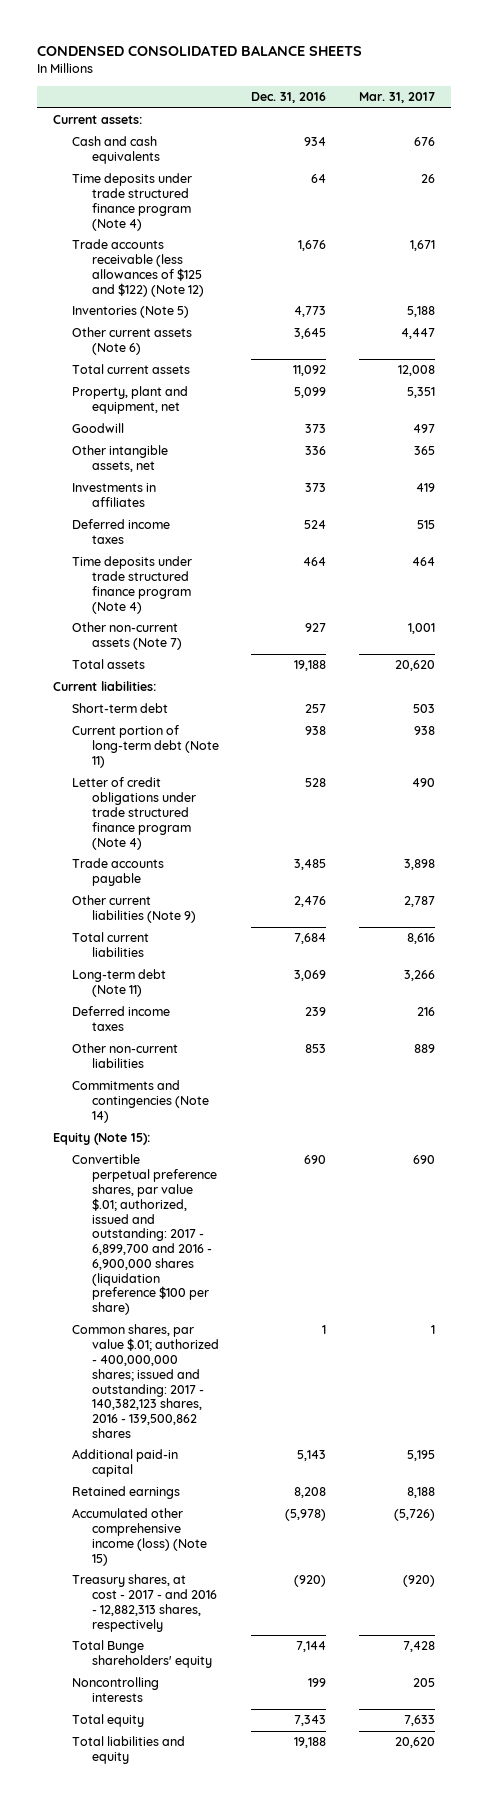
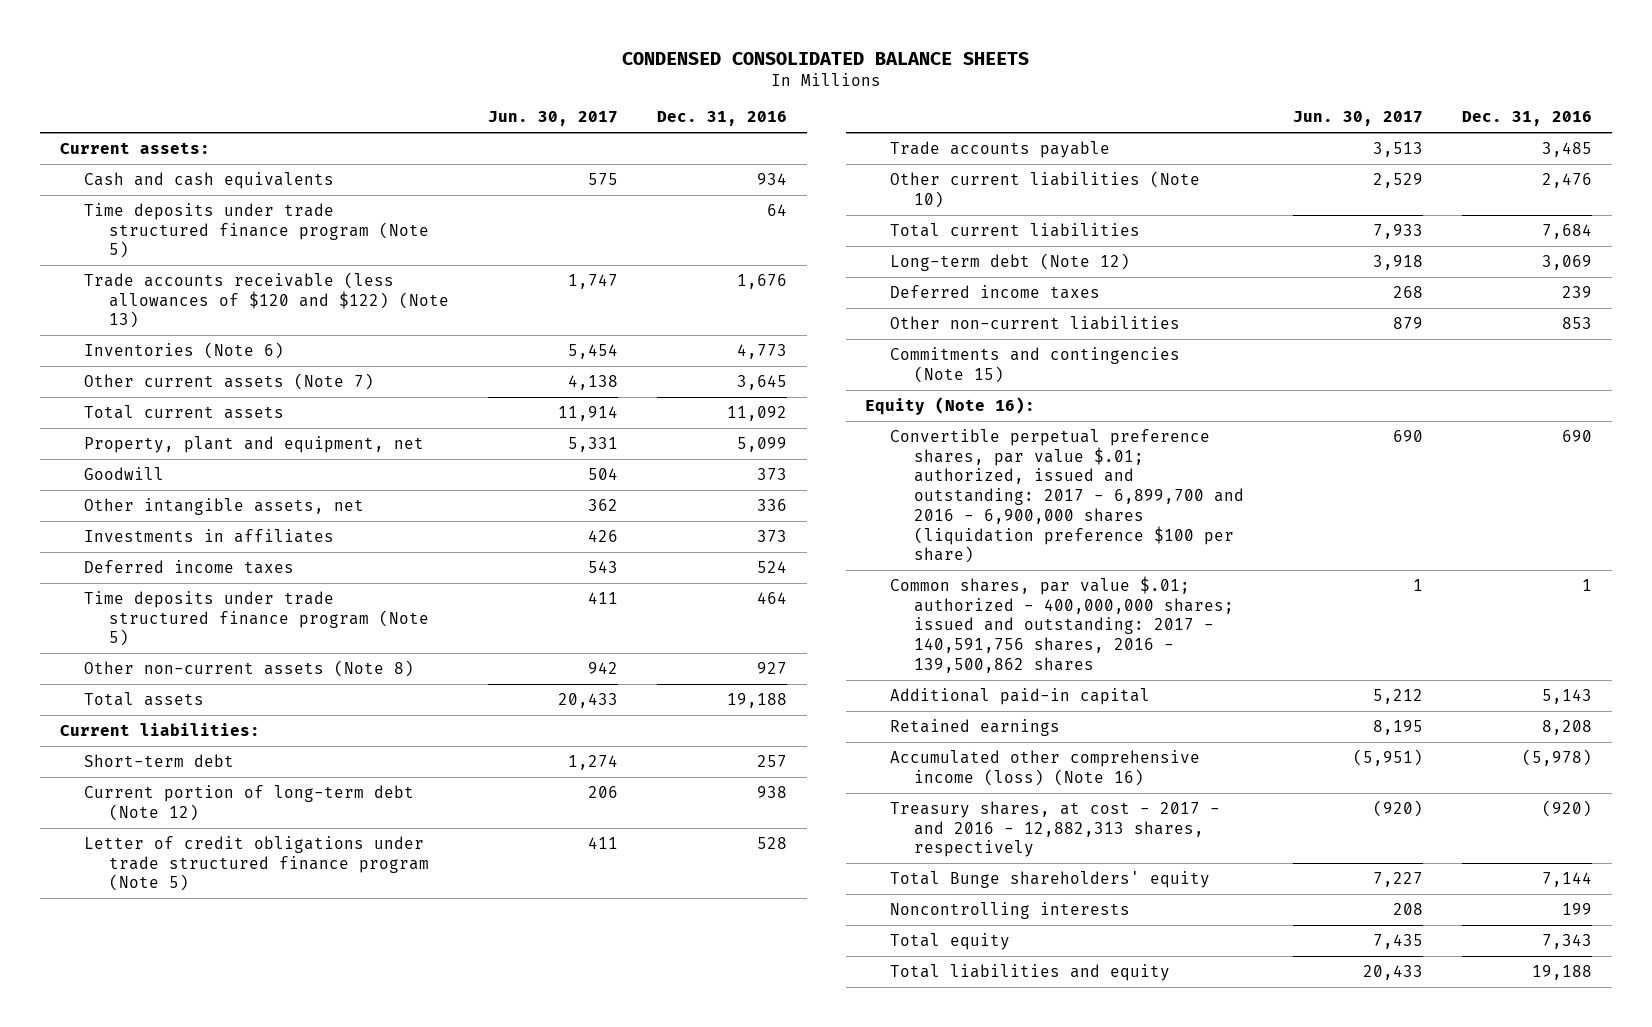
- | Dec. 31, 2016 | Mar. 31, 2017
+ | Jun. 30, 2017 | Dec. 31, 2016
- Time deposits under trade structured finance program (Note 4) | 64 | 26
- Trade accounts receivable (less allowances of $125 and $122) (Note 12) | 1,676 | 1,671
- Inventories (Note 5) | 4,773 | 5,188
- Other current assets (Note 6) | 3,645 | 4,447
+ Time deposits under trade structured finance program (Note 5) | | 64
+ Trade accounts receivable (less allowances of $120 and $122) (Note 13) | 1,747 | 1,676
+ Inventories (Note 6) | 5,454 | 4,773
+ Other current assets (Note 7) | 4,138 | 3,645
- Time deposits under trade structured finance program (Note 4) | 464 | 464
- Other non-current assets (Note 7) | 927 | 1,001
+ Time deposits under trade structured finance program (Note 5) | 411 | 464
+ Other non-current assets (Note 8) | 942 | 927
- Current portion of long-term debt (Note 11) | 938 | 938
- Letter of credit obligations under trade structured finance program (Note 4) | 528 | 490
+ Current portion of long-term debt (Note 12) | 206 | 938
+ Letter of credit obligations under trade structured finance program (Note 5) | 411 | 528
- Other current liabilities (Note 9) | 2,476 | 2,787
+ Other current liabilities (Note 10) | 2,529 | 2,476
- Long-term debt (Note 11) | 3,069 | 3,266
+ Long-term debt (Note 12) | 3,918 | 3,069
- Commitments and contingencies (Note 14)
- Equity (Note 15):
+ Commitments and contingencies (Note 15)
+ Equity (Note 16):
- Common shares, par value $.01; authorized - 400,000,000 shares; issued and outstanding: 2017 - 140,382,123 shares, 2016 - 139,500,862 shares | 1 | 1
+ Common shares, par value $.01; authorized - 400,000,000 shares; issued and outstanding: 2017 - 140,591,756 shares, 2016 - 139,500,862 shares | 1 | 1
- Accumulated other comprehensive income (loss) (Note 15) | (5,978) | (5,726)
+ Accumulated other comprehensive income (loss) (Note 16) | (5,951) | (5,978)

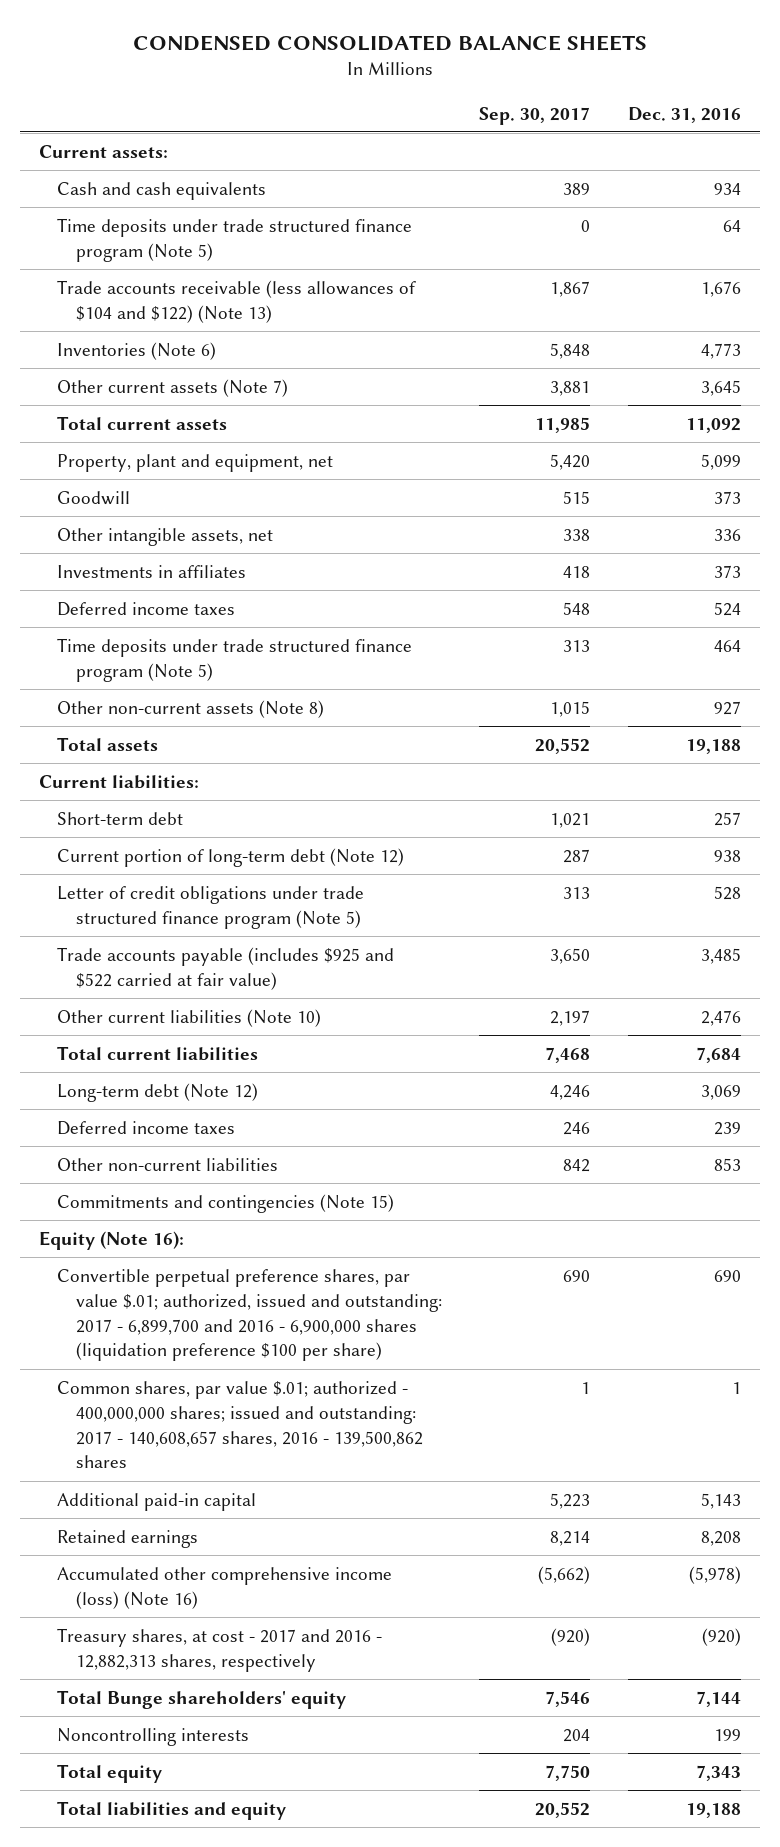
- | Jun. 30, 2017 | Dec. 31, 2016
+ | Sep. 30, 2017 | Dec. 31, 2016
- Trade accounts receivable (less allowances of $120 and $122) (Note 13) | 1,747 | 1,676
+ Trade accounts receivable (less allowances of $104 and $122) (Note 13) | 1,867 | 1,676
- Trade accounts payable | 3,513 | 3,485
+ Trade accounts payable (includes $925 and $522 carried at fair value) | 3,650 | 3,485
- Common shares, par value $.01; authorized - 400,000,000 shares; issued and outstanding: 2017 - 140,591,756 shares, 2016 - 139,500,862 shares | 1 | 1
+ Common shares, par value $.01; authorized - 400,000,000 shares; issued and outstanding: 2017 - 140,608,657 shares, 2016 - 139,500,862 shares | 1 | 1
- Treasury shares, at cost - 2017 - and 2016 - 12,882,313 shares, respectively | (920) | (920)
+ Treasury shares, at cost - 2017 and 2016 - 12,882,313 shares, respectively | (920) | (920)

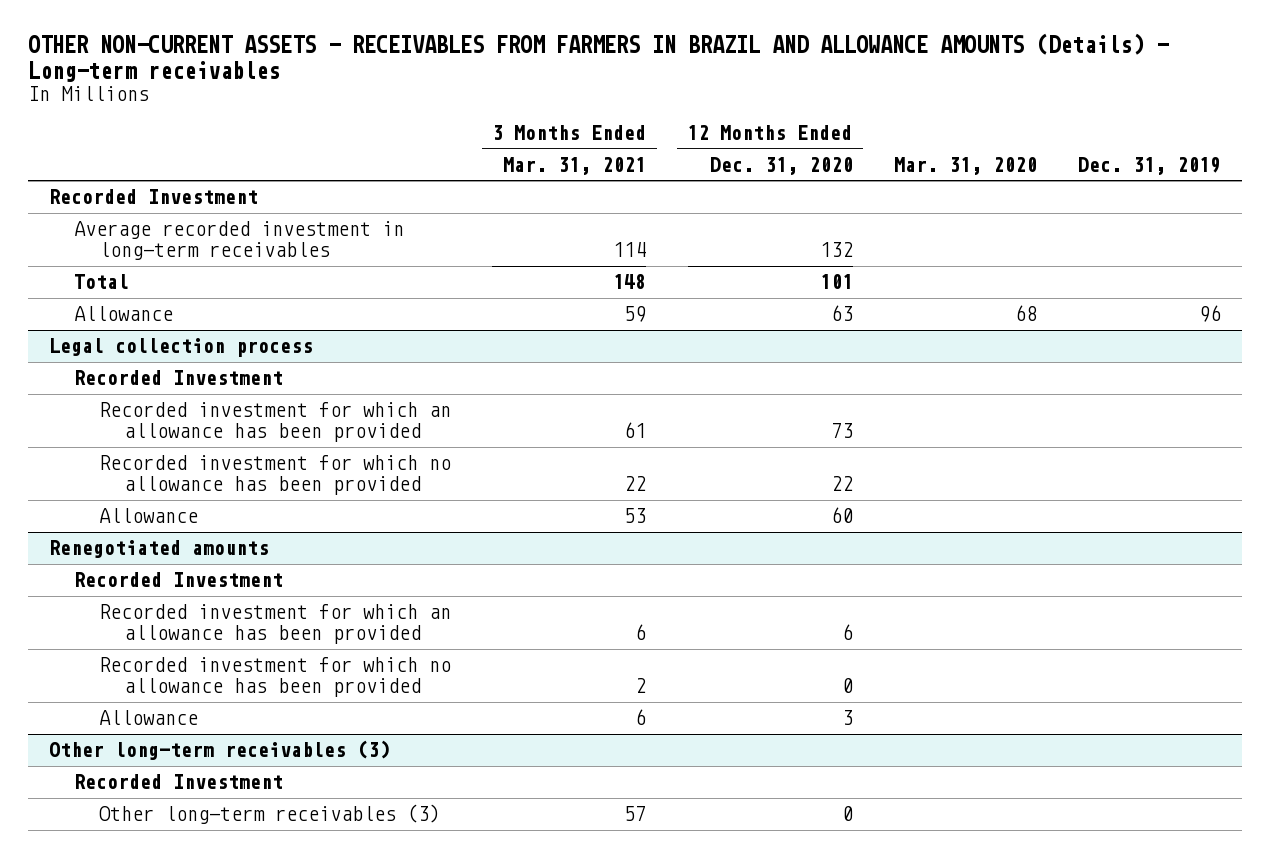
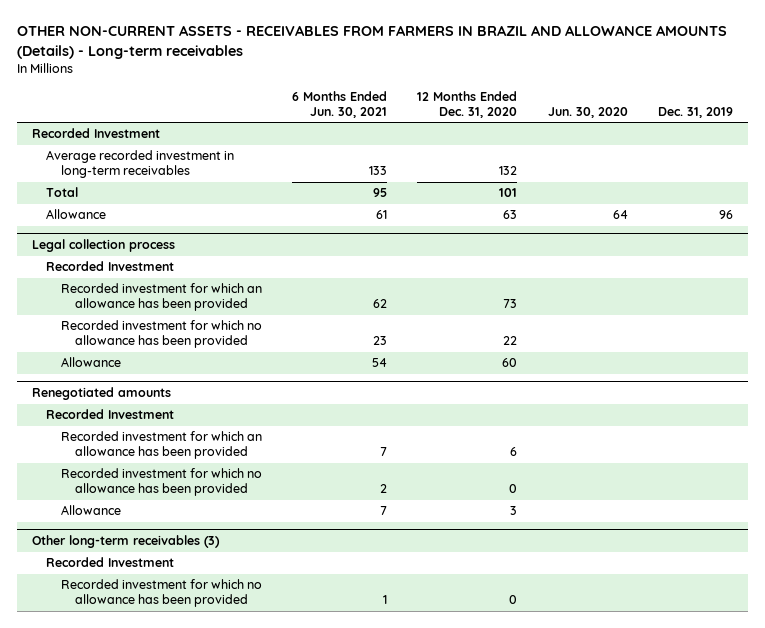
- | 3 Months Ended Mar. 31, 2021 | 12 Months Ended Dec. 31, 2020 | Mar. 31, 2020 | Dec. 31, 2019
+ | 6 Months Ended Jun. 30, 2021 | 12 Months Ended Dec. 31, 2020 | Jun. 30, 2020 | Dec. 31, 2019
@ Other long-term receivables (3)
- Other long-term receivables (3) | 57 | 0 | |
+ Recorded investment for which no allowance has been provided | 1 | 0 | |

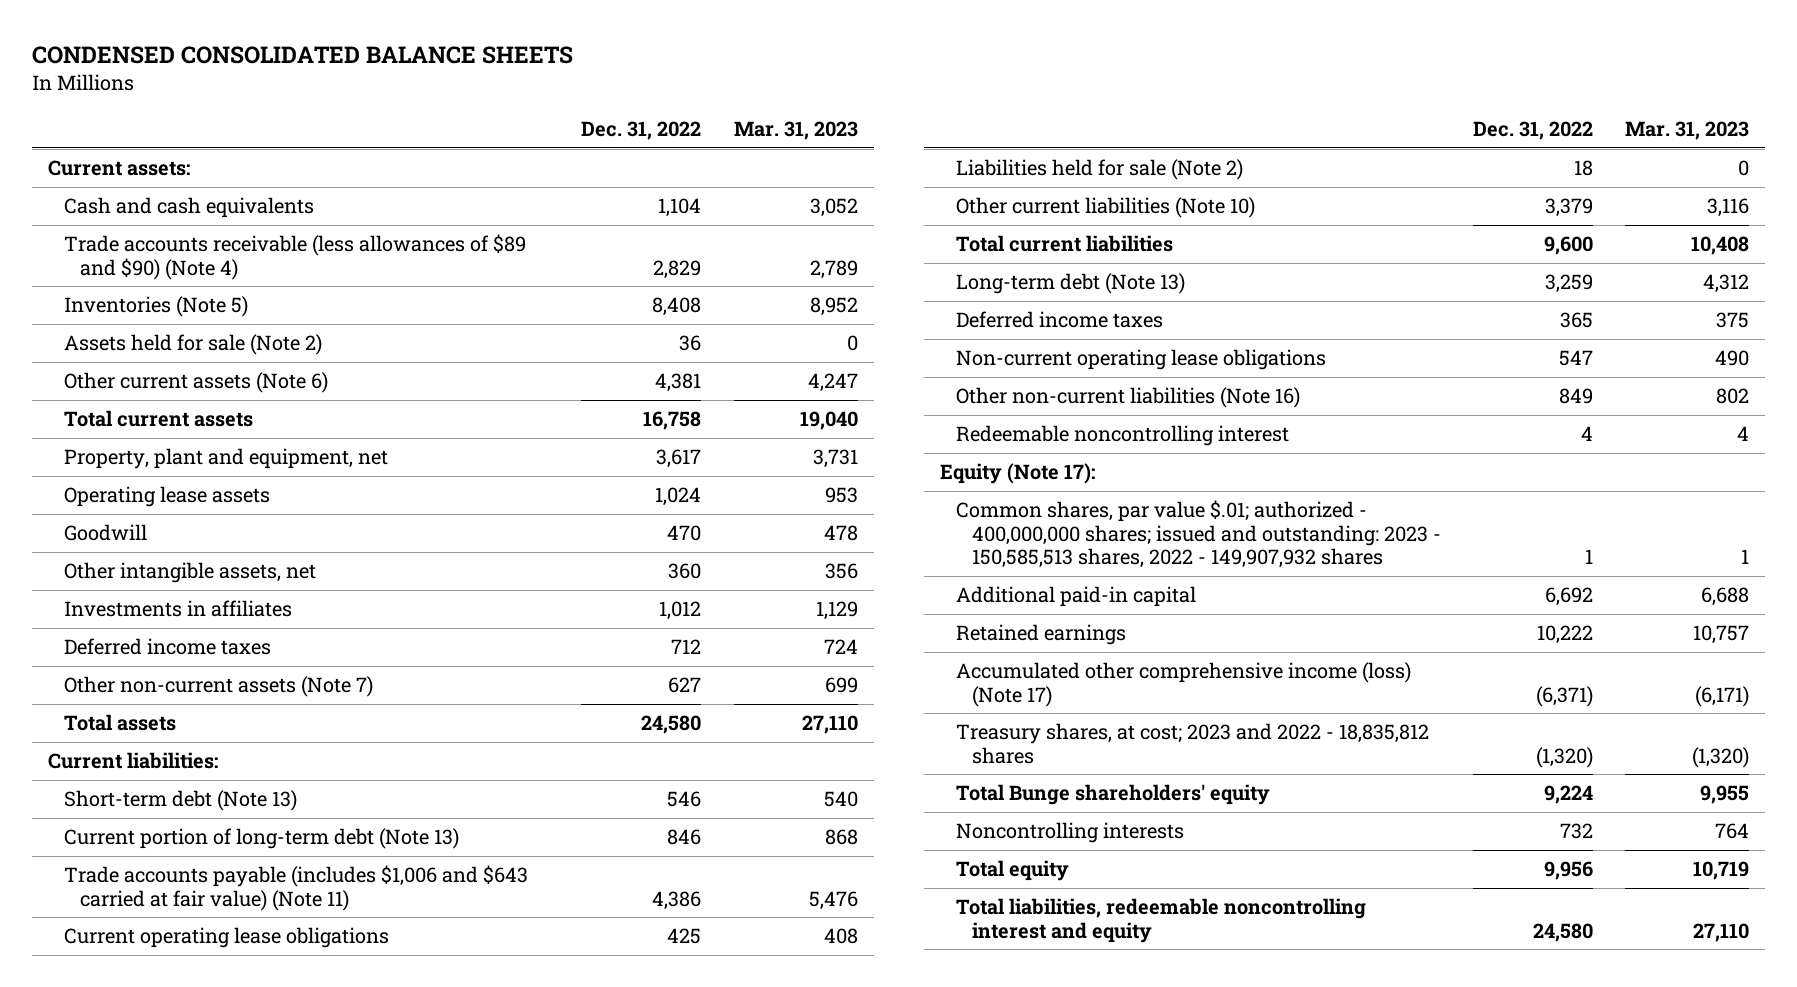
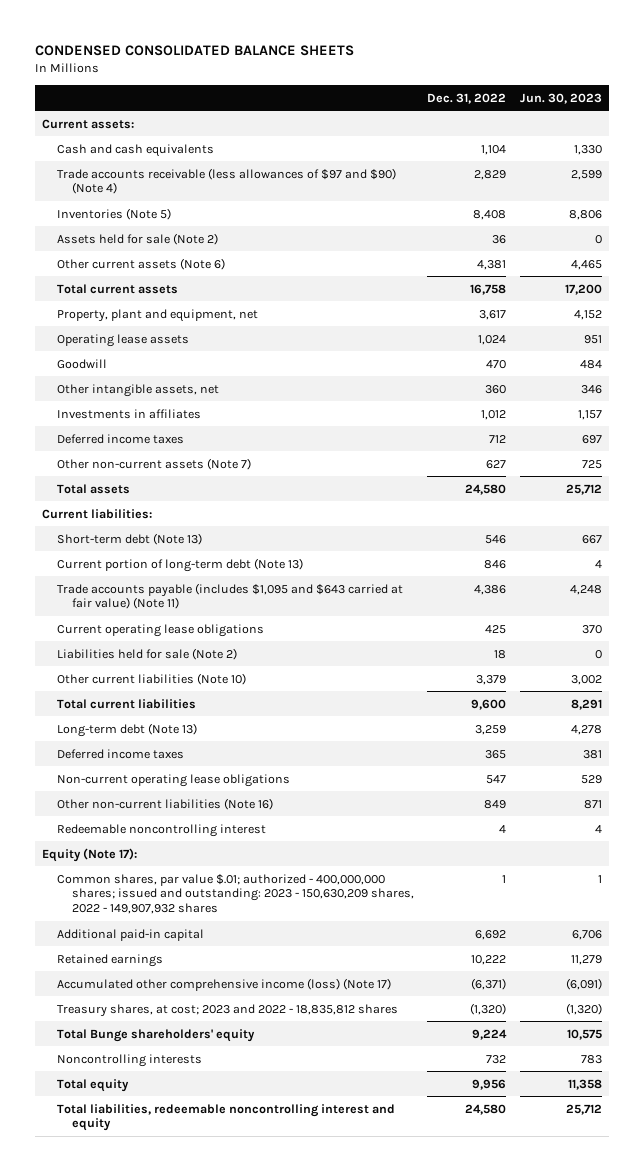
- | Dec. 31, 2022 | Mar. 31, 2023
+ | Dec. 31, 2022 | Jun. 30, 2023
- Trade accounts receivable (less allowances of $89 and $90) (Note 4) | 2,829 | 2,789
+ Trade accounts receivable (less allowances of $97 and $90) (Note 4) | 2,829 | 2,599
- Trade accounts payable (includes $1,006 and $643 carried at fair value) (Note 11) | 4,386 | 5,476
+ Trade accounts payable (includes $1,095 and $643 carried at fair value) (Note 11) | 4,386 | 4,248
- Common shares, par value $.01; authorized - 400,000,000 shares; issued and outstanding: 2023 - 150,585,513 shares, 2022 - 149,907,932 shares | 1 | 1
+ Common shares, par value $.01; authorized - 400,000,000 shares; issued and outstanding: 2023 - 150,630,209 shares, 2022 - 149,907,932 shares | 1 | 1

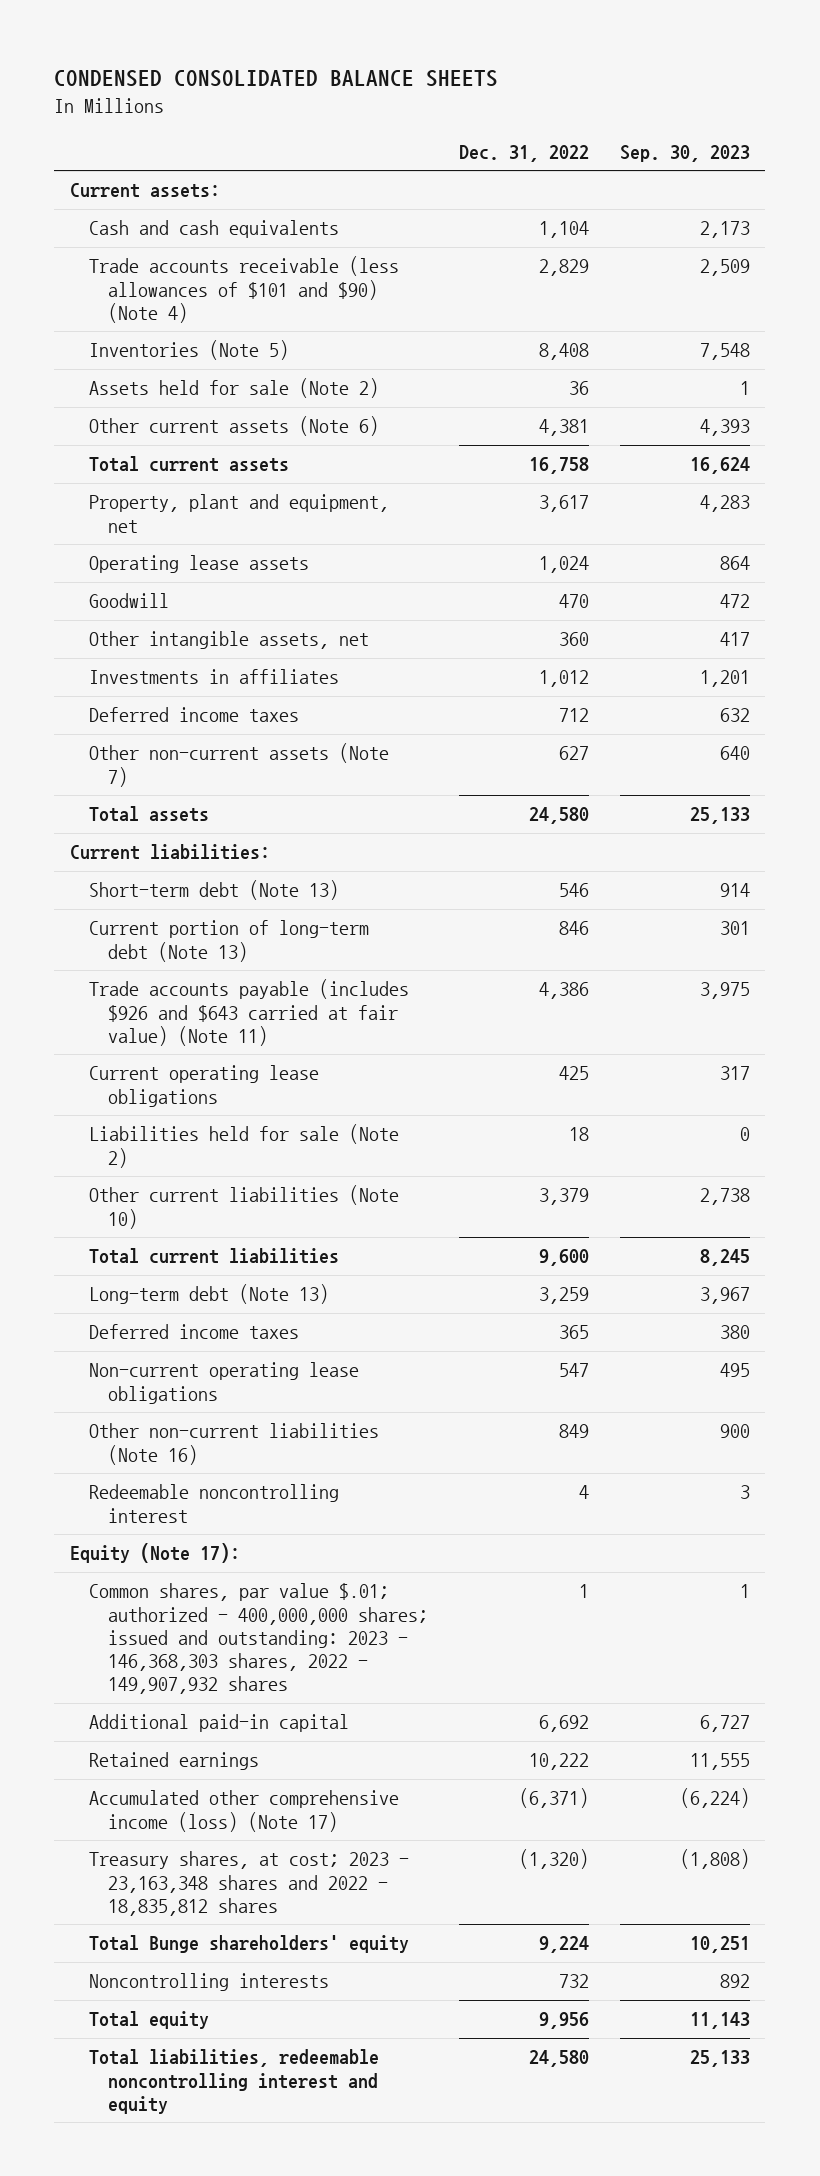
- | Dec. 31, 2022 | Jun. 30, 2023
+ | Dec. 31, 2022 | Sep. 30, 2023
- Trade accounts receivable (less allowances of $97 and $90) (Note 4) | 2,829 | 2,599
+ Trade accounts receivable (less allowances of $101 and $90) (Note 4) | 2,829 | 2,509
- Trade accounts payable (includes $1,095 and $643 carried at fair value) (Note 11) | 4,386 | 4,248
+ Trade accounts payable (includes $926 and $643 carried at fair value) (Note 11) | 4,386 | 3,975
- Common shares, par value $.01; authorized - 400,000,000 shares; issued and outstanding: 2023 - 150,630,209 shares, 2022 - 149,907,932 shares | 1 | 1
+ Common shares, par value $.01; authorized - 400,000,000 shares; issued and outstanding: 2023 - 146,368,303 shares, 2022 - 149,907,932 shares | 1 | 1
- Treasury shares, at cost; 2023 and 2022 - 18,835,812 shares | (1,320) | (1,320)
+ Treasury shares, at cost; 2023 - 23,163,348 shares and 2022 - 18,835,812 shares | (1,320) | (1,808)

